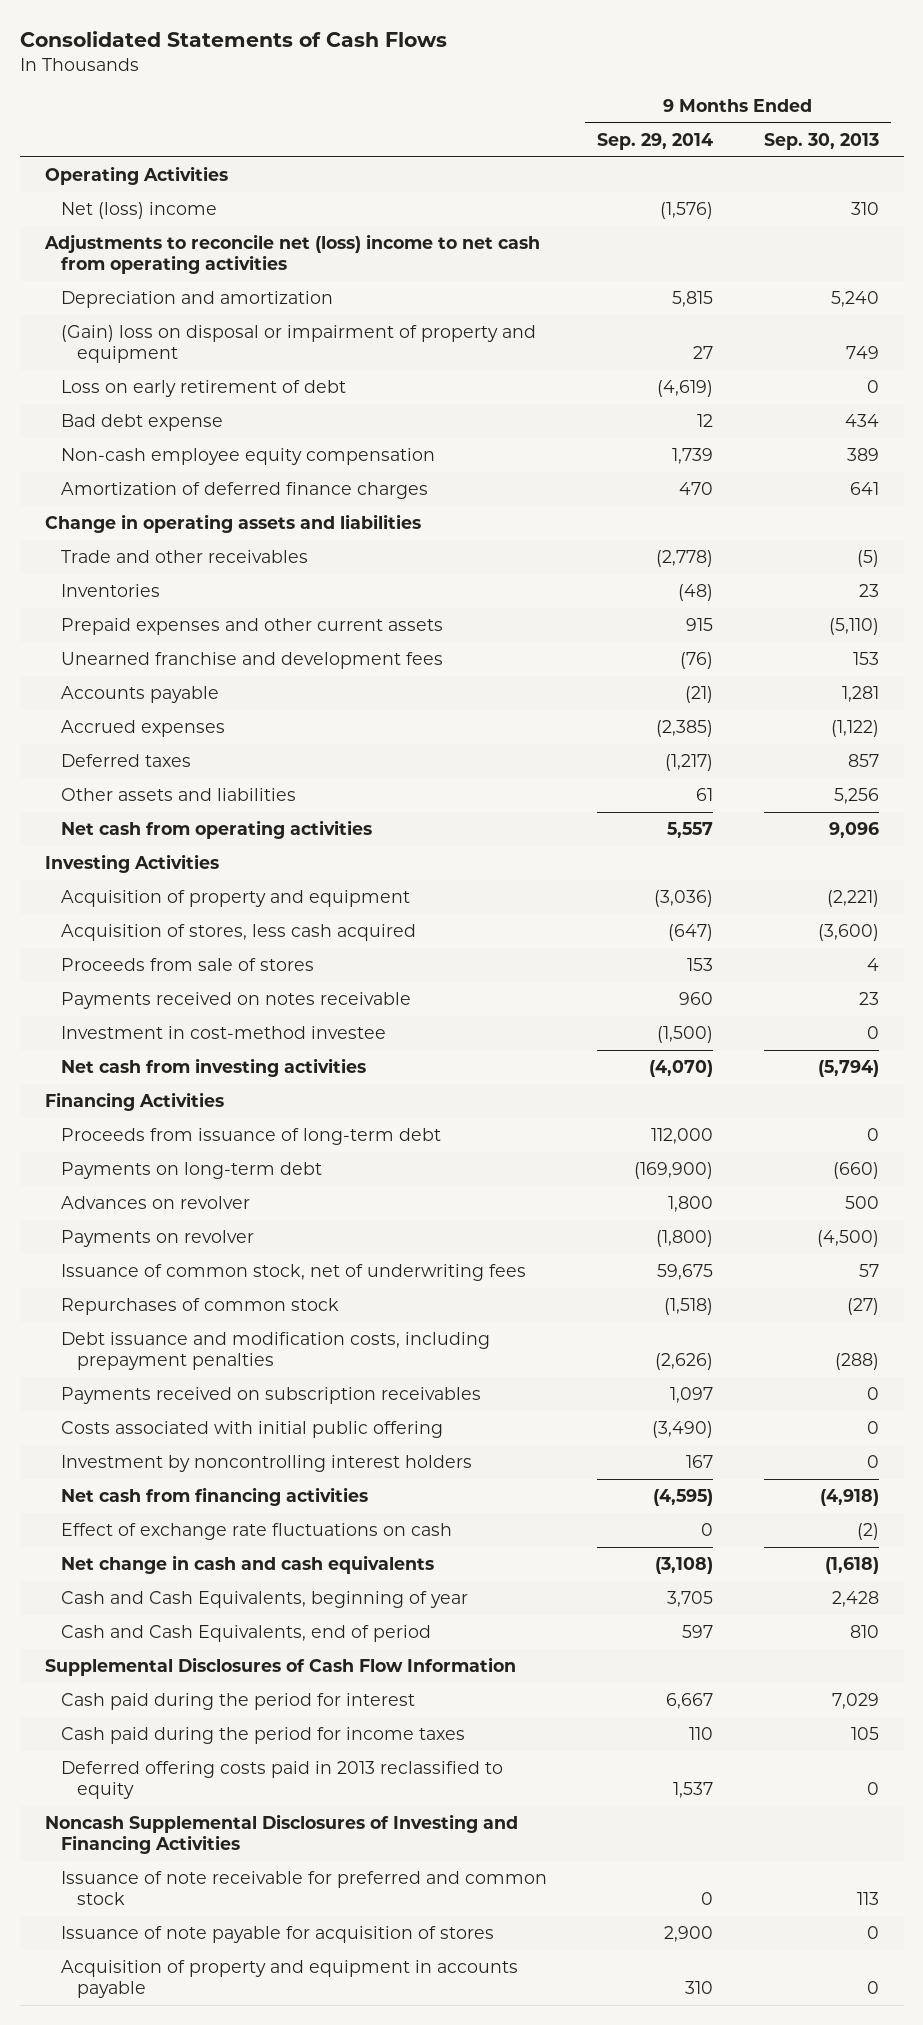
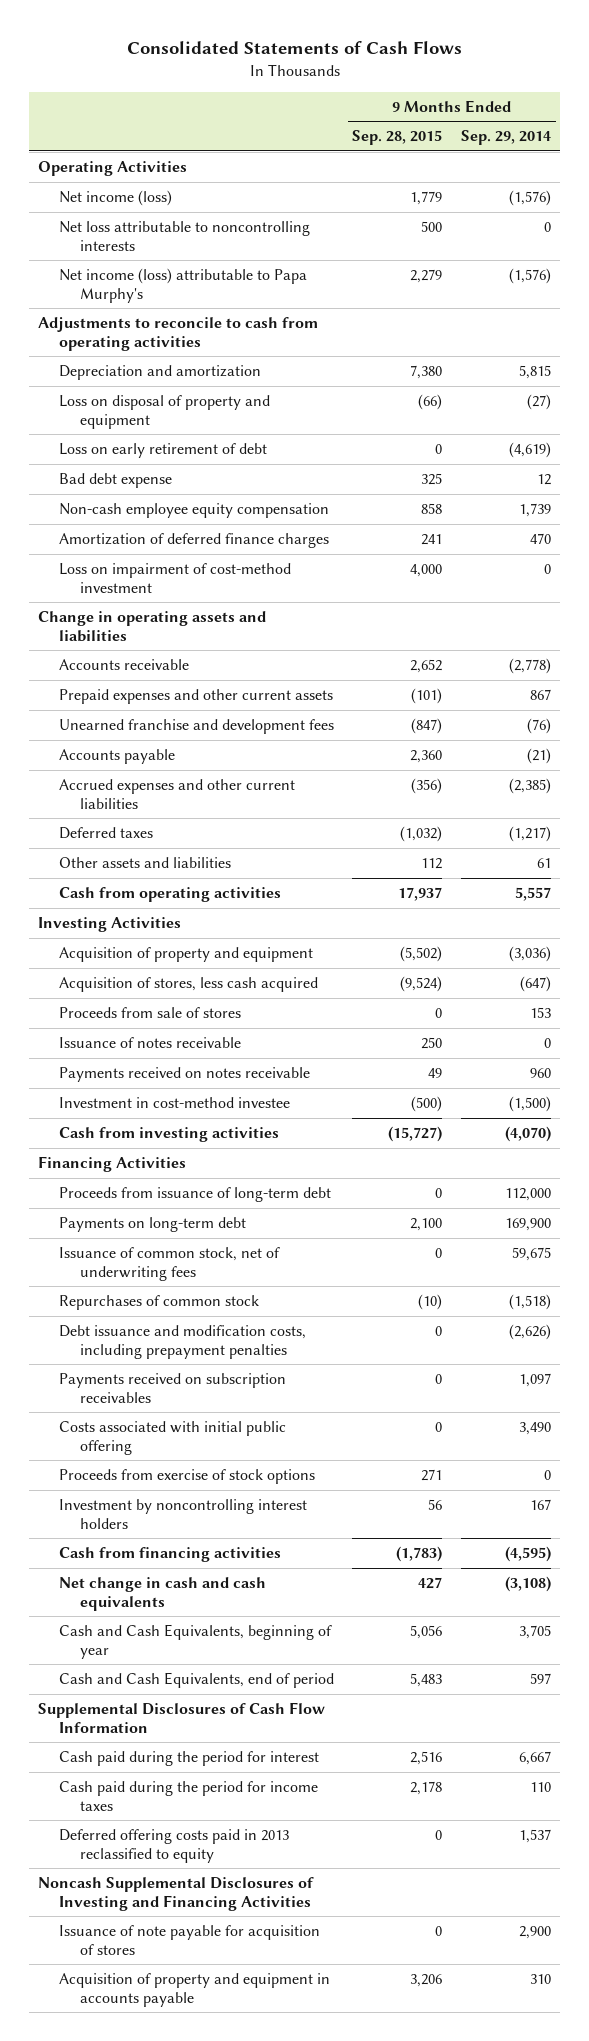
- | 9 Months Ended Sep. 29, 2014 | 9 Months Ended Sep. 30, 2013
+ | 9 Months Ended Sep. 28, 2015 | 9 Months Ended Sep. 29, 2014
- Net (loss) income | (1,576) | 310
- Adjustments to reconcile net (loss) income to net cash from operating activities
+ Net income (loss) | 1,779 | (1,576)
+ Net loss attributable to noncontrolling interests | 500 | 0
+ Net income (loss) attributable to Papa Murphy's | 2,279 | (1,576)
+ Adjustments to reconcile to cash from operating activities
- (Gain) loss on disposal or impairment of property and equipment | 27 | 749
+ Loss on disposal of property and equipment | (66) | (27)
+ Loss on impairment of cost-method investment | 4,000 | 0
- Trade and other receivables | (2,778) | (5)
- Inventories | (48) | 23
- Prepaid expenses and other current assets | 915 | (5,110)
+ Accounts receivable | 2,652 | (2,778)
+ Prepaid expenses and other current assets | (101) | 867
- Accrued expenses | (2,385) | (1,122)
+ Accrued expenses and other current liabilities | (356) | (2,385)
- Net cash from operating activities | 5,557 | 9,096
+ Cash from operating activities | 17,937 | 5,557
+ Issuance of notes receivable | 250 | 0
- Net cash from investing activities | (4,070) | (5,794)
+ Cash from investing activities | (15,727) | (4,070)
- Payments on long-term debt | (169,900) | (660)
- Advances on revolver | 1,800 | 500
- Payments on revolver | (1,800) | (4,500)
+ Payments on long-term debt | 2,100 | 169,900
- Costs associated with initial public offering | (3,490) | 0
+ Costs associated with initial public offering | 0 | 3,490
+ Proceeds from exercise of stock options | 271 | 0
- Net cash from financing activities | (4,595) | (4,918)
- Effect of exchange rate fluctuations on cash | 0 | (2)
+ Cash from financing activities | (1,783) | (4,595)
- Issuance of note receivable for preferred and common stock | 0 | 113

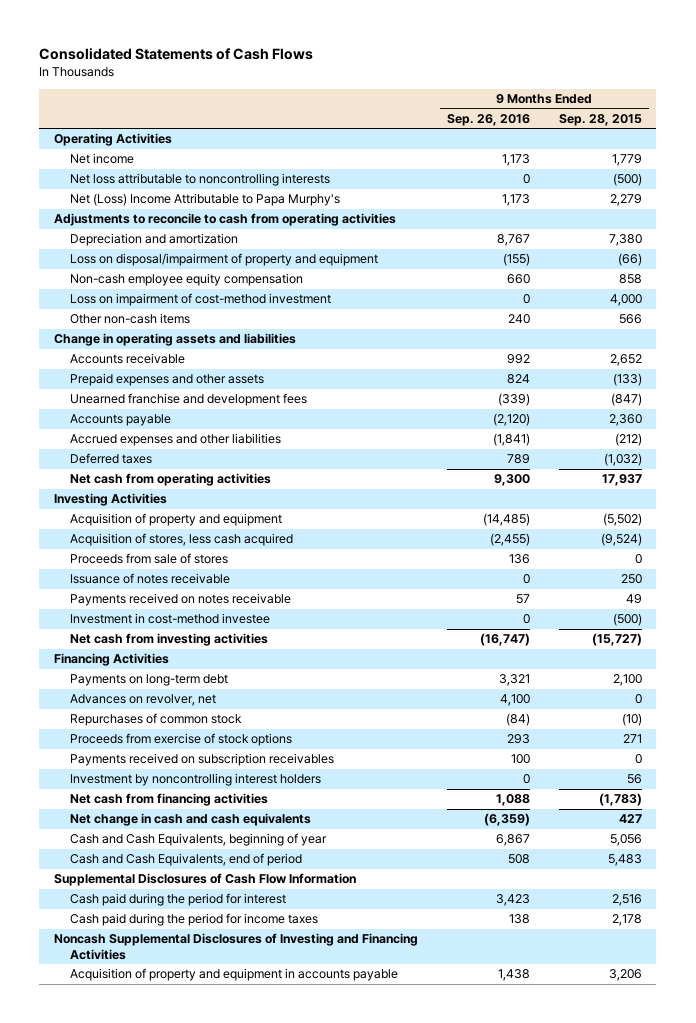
- | 9 Months Ended Sep. 28, 2015 | 9 Months Ended Sep. 29, 2014
+ | 9 Months Ended Sep. 26, 2016 | 9 Months Ended Sep. 28, 2015
- Net income (loss) | 1,779 | (1,576)
- Net loss attributable to noncontrolling interests | 500 | 0
- Net income (loss) attributable to Papa Murphy's | 2,279 | (1,576)
+ Net income | 1,173 | 1,779
+ Net loss attributable to noncontrolling interests | 0 | (500)
+ Net (Loss) Income Attributable to Papa Murphy's | 1,173 | 2,279
- Loss on disposal of property and equipment | (66) | (27)
- Loss on early retirement of debt | 0 | (4,619)
- Bad debt expense | 325 | 12
+ Loss on disposal/impairment of property and equipment | (155) | (66)
- Amortization of deferred finance charges | 241 | 470
+ Other non-cash items | 240 | 566
- Prepaid expenses and other current assets | (101) | 867
+ Prepaid expenses and other assets | 824 | (133)
- Accrued expenses and other current liabilities | (356) | (2,385)
+ Accrued expenses and other liabilities | (1,841) | (212)
- Other assets and liabilities | 112 | 61
- Cash from operating activities | 17,937 | 5,557
+ Net cash from operating activities | 9,300 | 17,937
- Cash from investing activities | (15,727) | (4,070)
+ Net cash from investing activities | (16,747) | (15,727)
- Proceeds from issuance of long-term debt | 0 | 112,000
- Issuance of common stock, net of underwriting fees | 0 | 59,675
+ Advances on revolver, net | 4,100 | 0
- Debt issuance and modification costs, including prepayment penalties | 0 | (2,626)
- Costs associated with initial public offering | 0 | 3,490
moved down: Payments received on subscription receivables | 100 | 0
- Cash from financing activities | (1,783) | (4,595)
+ Net cash from financing activities | 1,088 | (1,783)
- Deferred offering costs paid in 2013 reclassified to equity | 0 | 1,537
- Issuance of note payable for acquisition of stores | 0 | 2,900

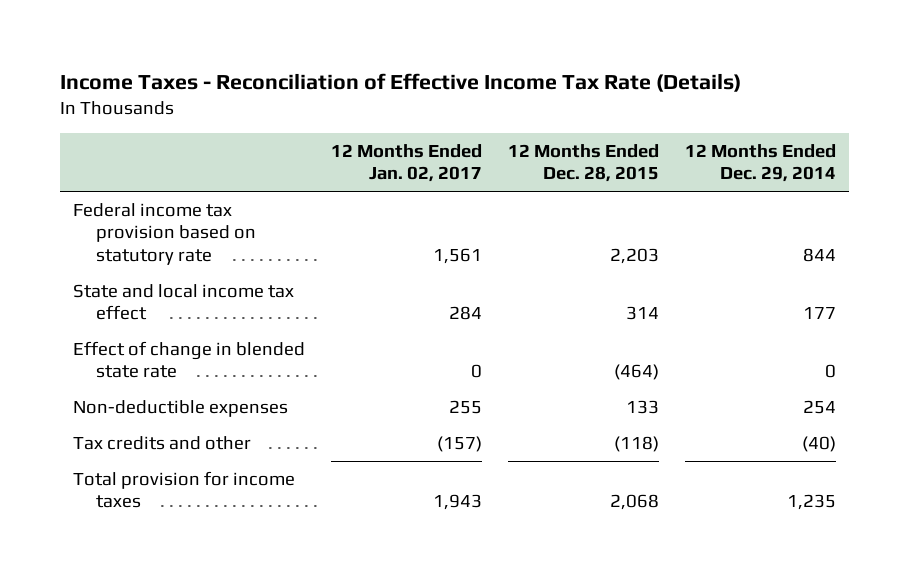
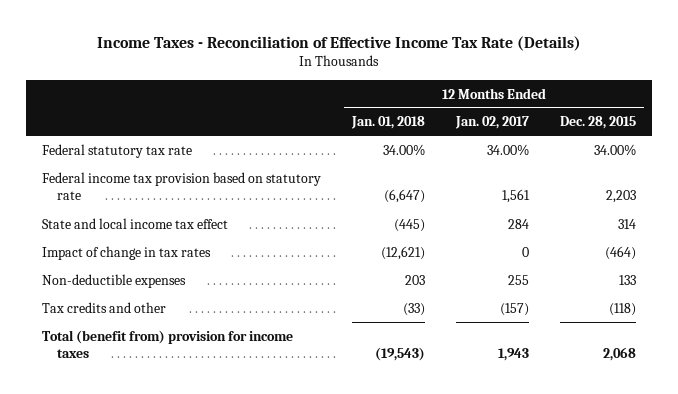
- | 12 Months Ended Jan. 02, 2017 | 12 Months Ended Dec. 28, 2015 | 12 Months Ended Dec. 29, 2014
+ | 12 Months Ended Jan. 01, 2018 | 12 Months Ended Jan. 02, 2017 | 12 Months Ended Dec. 28, 2015
+ Federal statutory tax rate | 34.00% | 34.00% | 34.00%
- Effect of change in blended state rate | 0 | (464) | 0
+ Impact of change in tax rates | (12,621) | 0 | (464)
- Total provision for income taxes | 1,943 | 2,068 | 1,235
+ Total (benefit from) provision for income taxes | (19,543) | 1,943 | 2,068

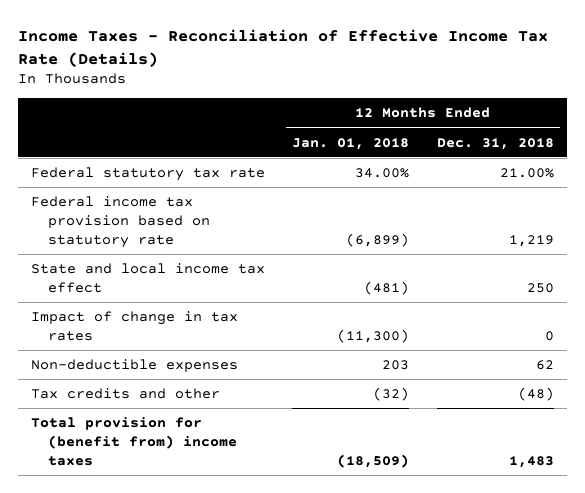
- | 12 Months Ended Jan. 01, 2018 | 12 Months Ended Jan. 02, 2017 | 12 Months Ended Dec. 28, 2015
+ | 12 Months Ended Jan. 01, 2018 | 12 Months Ended Dec. 31, 2018
- Federal income tax provision based on statutory rate | (6,647) | 1,561 | 2,203
- State and local income tax effect | (445) | 284 | 314
- Impact of change in tax rates | (12,621) | 0 | (464)
+ Federal income tax provision based on statutory rate | (6,899) | 1,219
+ State and local income tax effect | (481) | 250
+ Impact of change in tax rates | (11,300) | 0
- Tax credits and other | (33) | (157) | (118)
- Total (benefit from) provision for income taxes | (19,543) | 1,943 | 2,068
+ Tax credits and other | (32) | (48)
+ Total provision for (benefit from) income taxes | (18,509) | 1,483

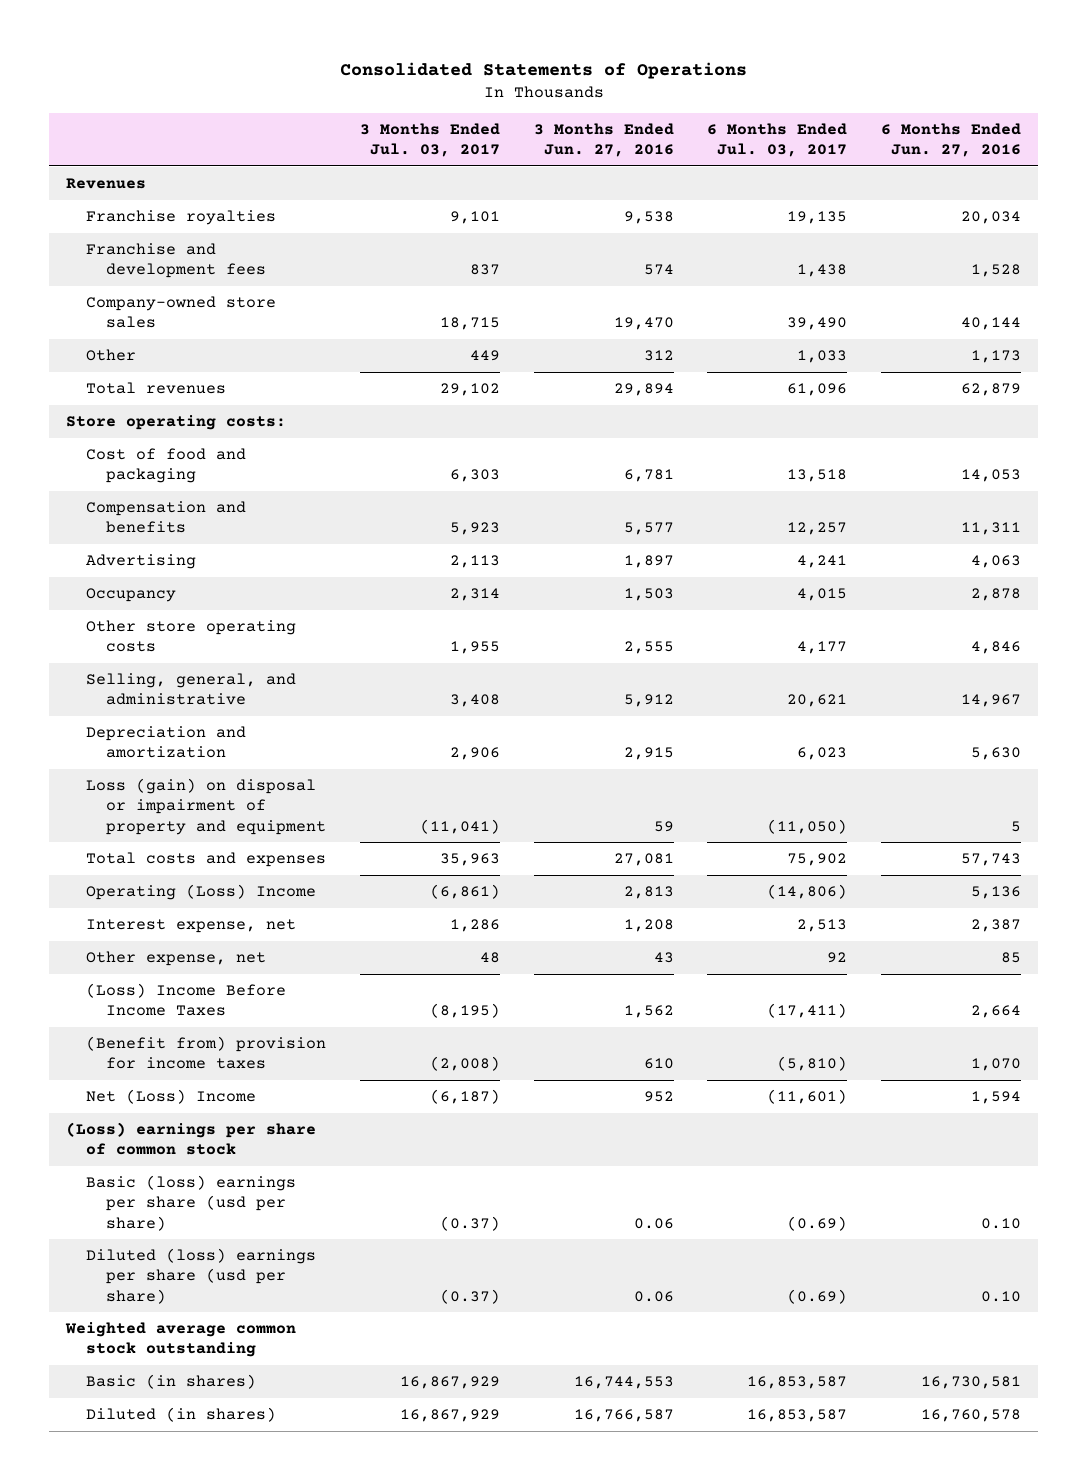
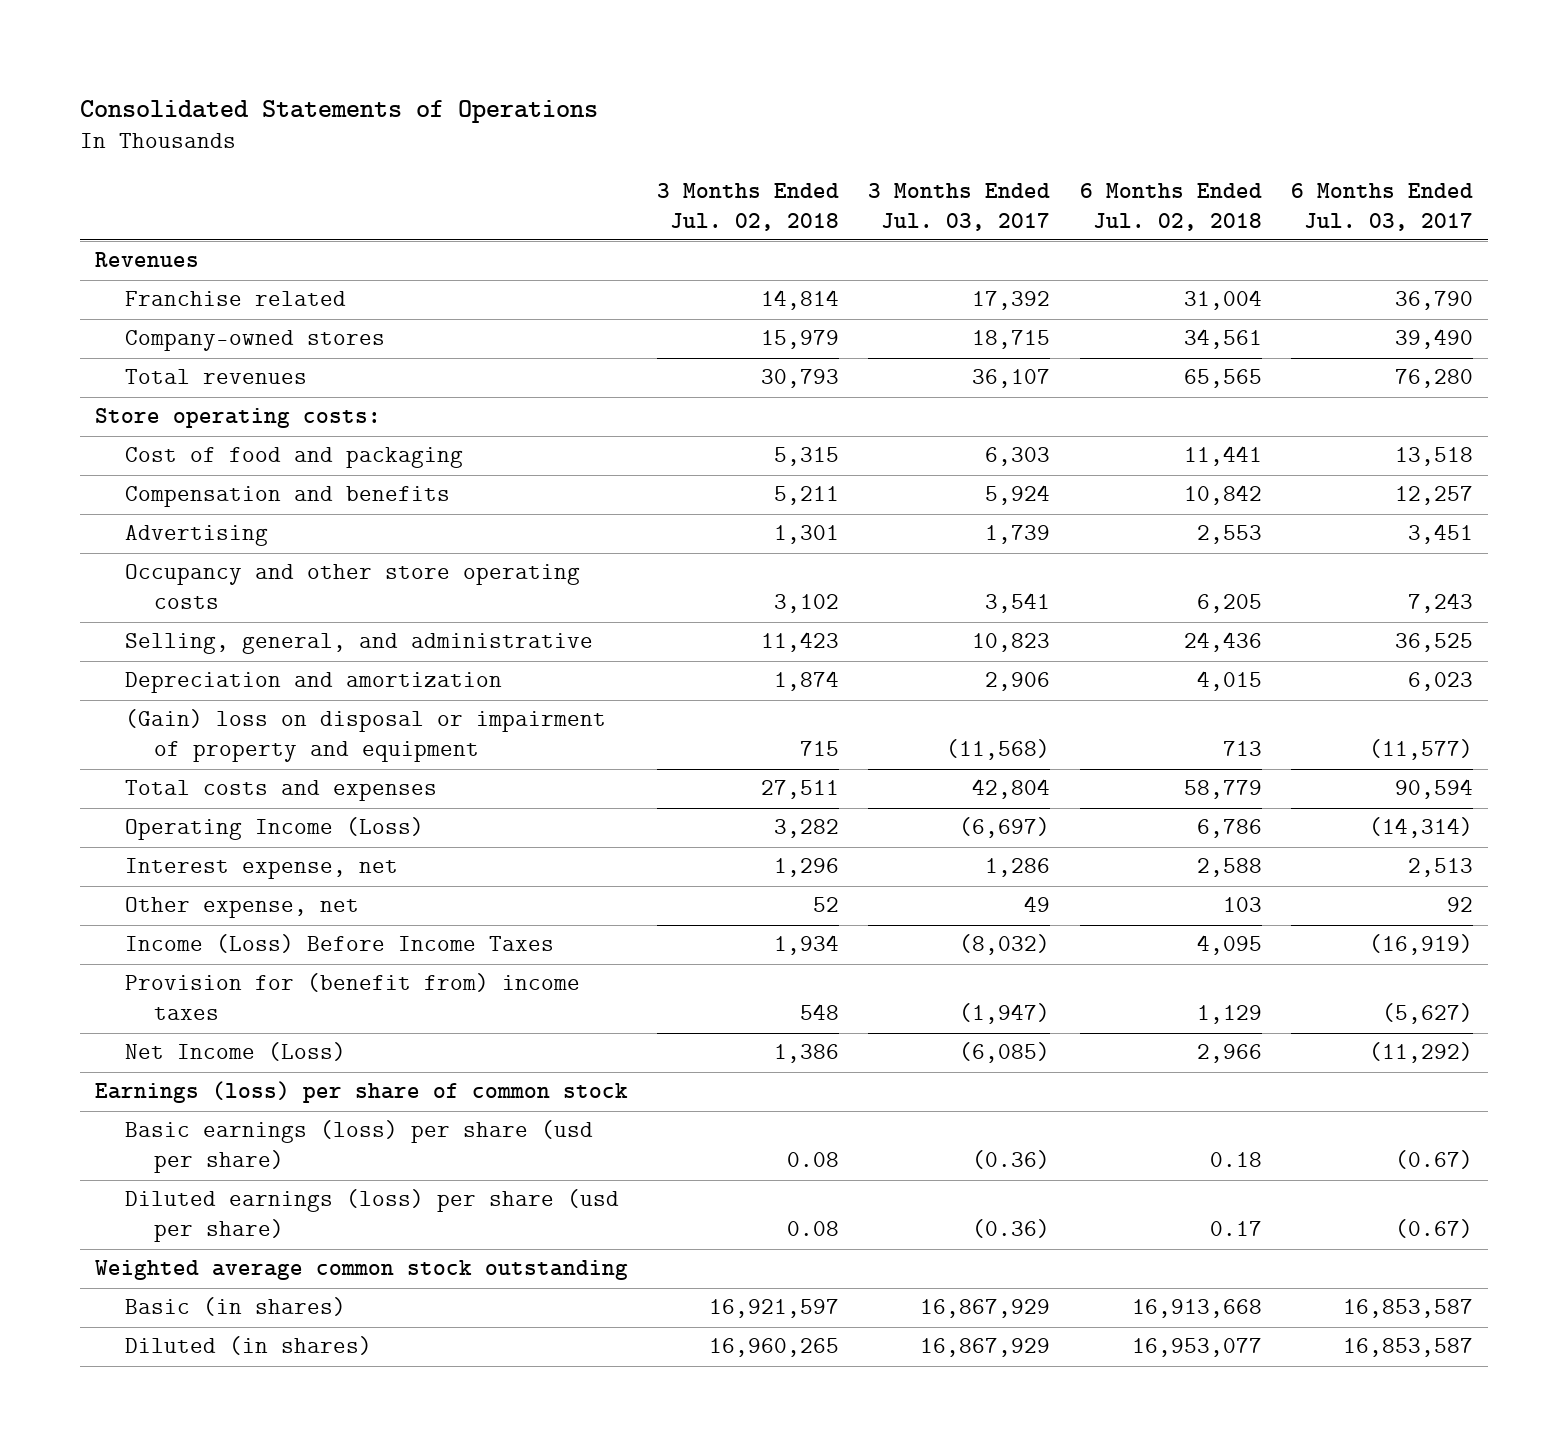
- | 3 Months Ended Jul. 03, 2017 | 3 Months Ended Jun. 27, 2016 | 6 Months Ended Jul. 03, 2017 | 6 Months Ended Jun. 27, 2016
+ | 3 Months Ended Jul. 02, 2018 | 3 Months Ended Jul. 03, 2017 | 6 Months Ended Jul. 02, 2018 | 6 Months Ended Jul. 03, 2017
- Franchise royalties | 9,101 | 9,538 | 19,135 | 20,034
- Franchise and development fees | 837 | 574 | 1,438 | 1,528
- Company-owned store sales | 18,715 | 19,470 | 39,490 | 40,144
- Other | 449 | 312 | 1,033 | 1,173
- Total revenues | 29,102 | 29,894 | 61,096 | 62,879
+ Franchise related | 14,814 | 17,392 | 31,004 | 36,790
+ Company-owned stores | 15,979 | 18,715 | 34,561 | 39,490
+ Total revenues | 30,793 | 36,107 | 65,565 | 76,280
- Compensation and benefits | 5,923 | 5,577 | 12,257 | 11,311
- Advertising | 2,113 | 1,897 | 4,241 | 4,063
- Occupancy | 2,314 | 1,503 | 4,015 | 2,878
- Other store operating costs | 1,955 | 2,555 | 4,177 | 4,846
- Selling, general, and administrative | 3,408 | 5,912 | 20,621 | 14,967
+ Compensation and benefits | 5,211 | 5,924 | 10,842 | 12,257
+ Advertising | 1,301 | 1,739 | 2,553 | 3,451
+ Occupancy and other store operating costs | 3,102 | 3,541 | 6,205 | 7,243
+ Selling, general, and administrative | 11,423 | 10,823 | 24,436 | 36,525
- Loss (gain) on disposal or impairment of property and equipment | (11,041) | 59 | (11,050) | 5
- Total costs and expenses | 35,963 | 27,081 | 75,902 | 57,743
- Operating (Loss) Income | (6,861) | 2,813 | (14,806) | 5,136
+ (Gain) loss on disposal or impairment of property and equipment | 715 | (11,568) | 713 | (11,577)
+ Total costs and expenses | 27,511 | 42,804 | 58,779 | 90,594
+ Operating Income (Loss) | 3,282 | (6,697) | 6,786 | (14,314)
- Other expense, net | 48 | 43 | 92 | 85
- (Loss) Income Before Income Taxes | (8,195) | 1,562 | (17,411) | 2,664
- (Benefit from) provision for income taxes | (2,008) | 610 | (5,810) | 1,070
- Net (Loss) Income | (6,187) | 952 | (11,601) | 1,594
- (Loss) earnings per share of common stock
- Basic (loss) earnings per share (usd per share) | (0.37) | 0.06 | (0.69) | 0.10
- Diluted (loss) earnings per share (usd per share) | (0.37) | 0.06 | (0.69) | 0.10
+ Other expense, net | 52 | 49 | 103 | 92
+ Income (Loss) Before Income Taxes | 1,934 | (8,032) | 4,095 | (16,919)
+ Provision for (benefit from) income taxes | 548 | (1,947) | 1,129 | (5,627)
+ Net Income (Loss) | 1,386 | (6,085) | 2,966 | (11,292)
+ Earnings (loss) per share of common stock
+ Basic earnings (loss) per share (usd per share) | 0.08 | (0.36) | 0.18 | (0.67)
+ Diluted earnings (loss) per share (usd per share) | 0.08 | (0.36) | 0.17 | (0.67)

